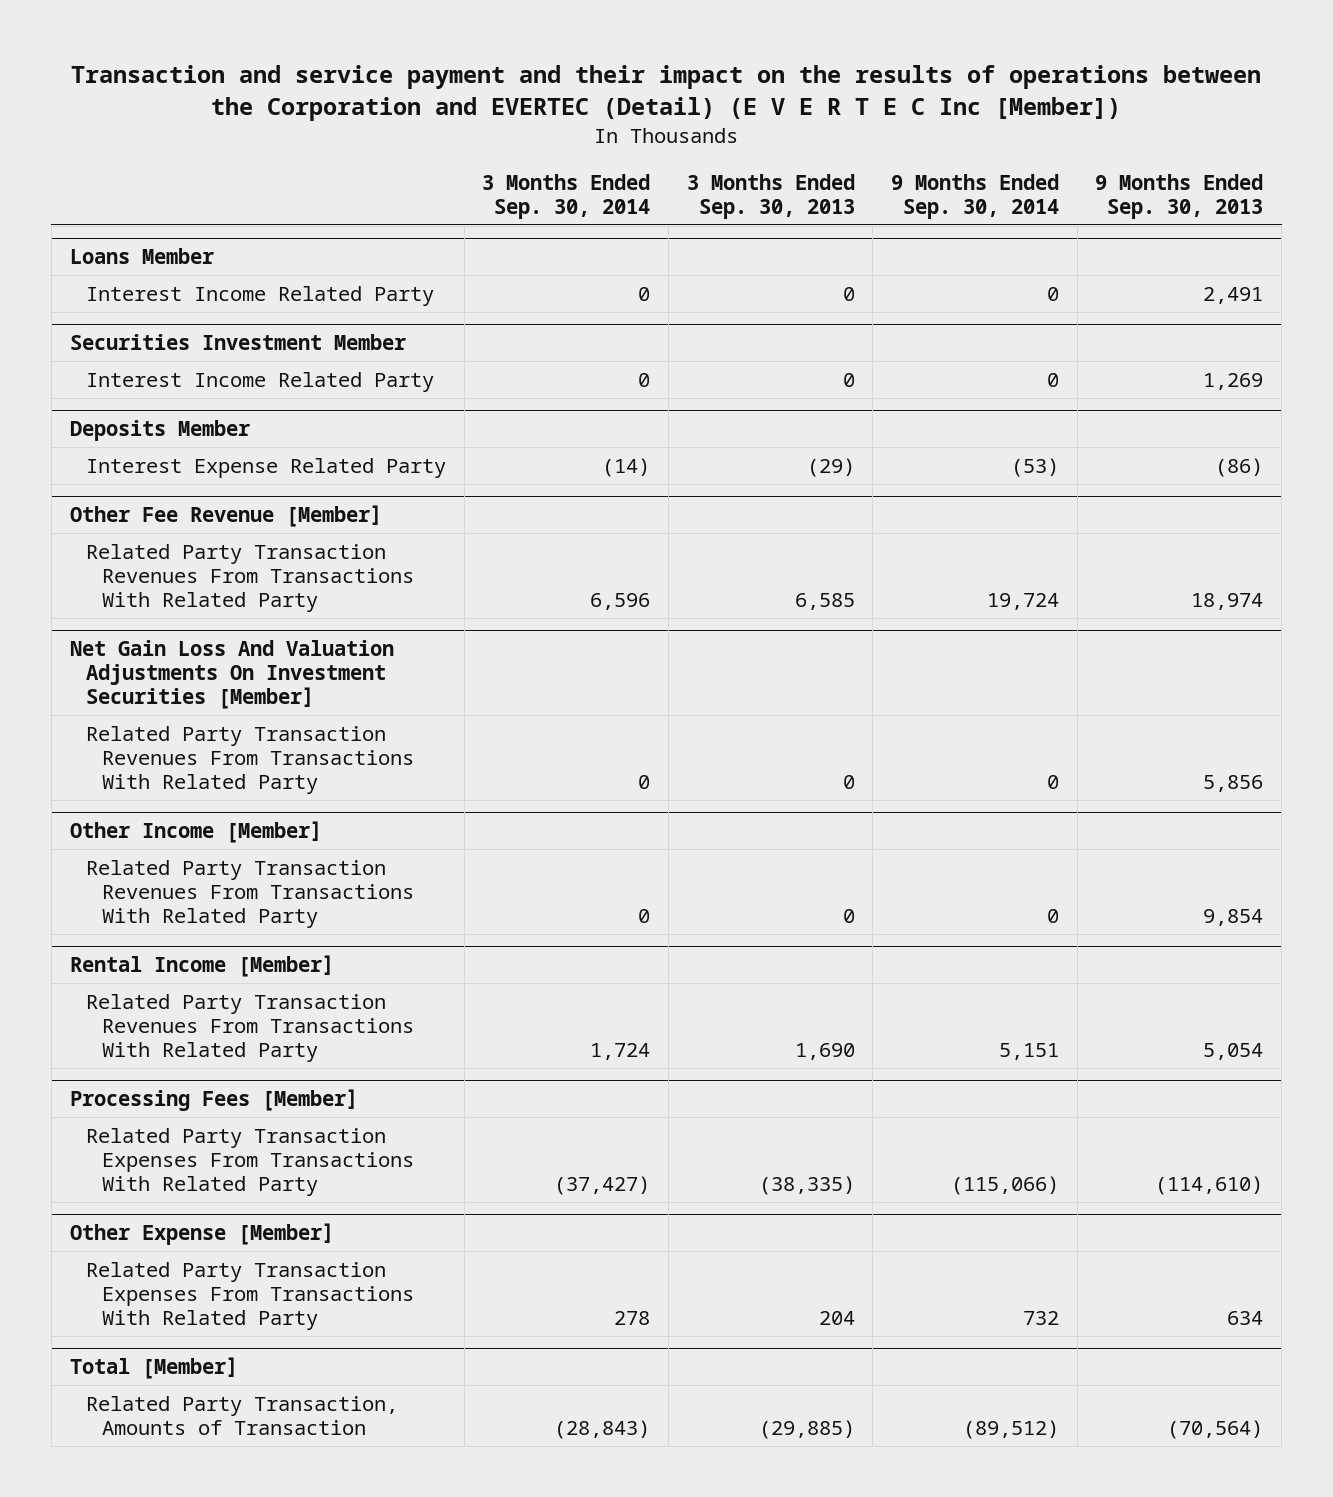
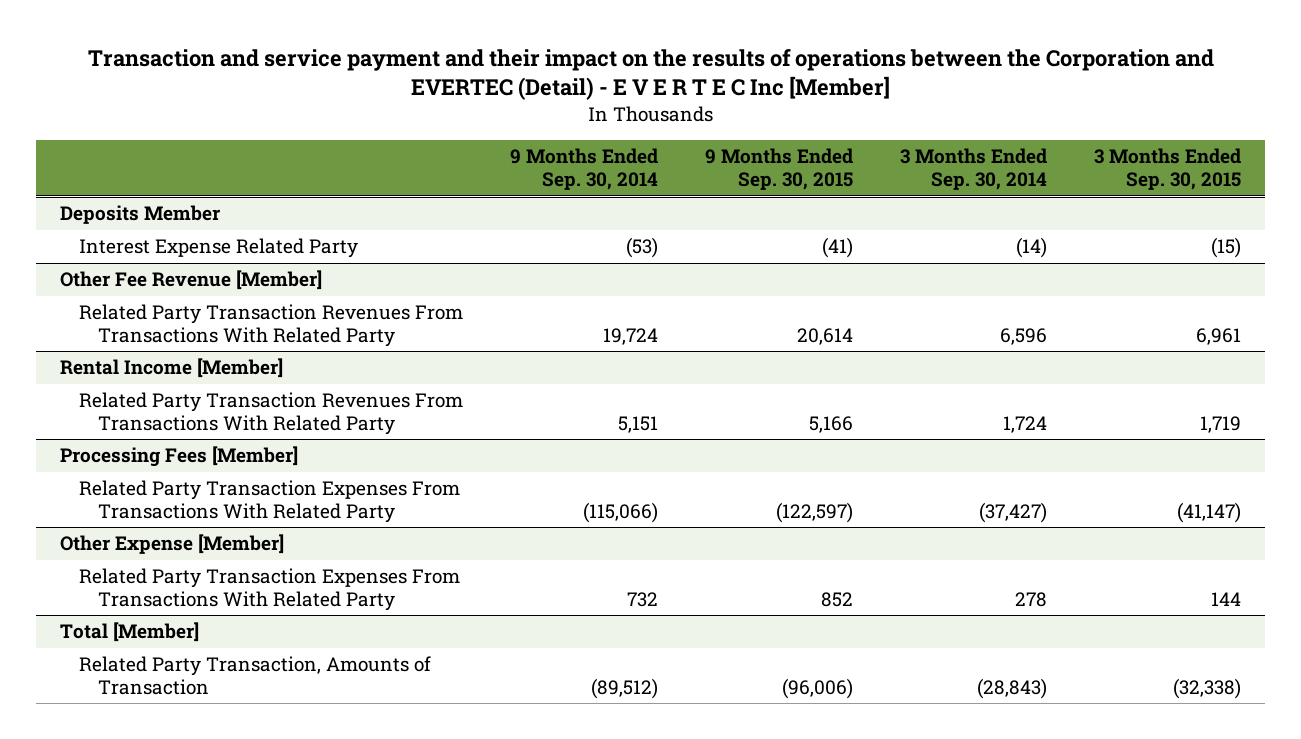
- Transaction and service payment and their impact on the results of operations between the Corporation and EVERTEC (Detail) (E V E R T E C Inc [Member])
+ Transaction and service payment and their impact on the results of operations between the Corporation and EVERTEC (Detail) - E V E R T E C Inc [Member]
- | 3 Months Ended Sep. 30, 2014 | 3 Months Ended Sep. 30, 2013 | 9 Months Ended Sep. 30, 2014 | 9 Months Ended Sep. 30, 2013
+ | 9 Months Ended Sep. 30, 2014 | 9 Months Ended Sep. 30, 2015 | 3 Months Ended Sep. 30, 2014 | 3 Months Ended Sep. 30, 2015
- Loans Member
- Interest Income Related Party | 0 | 0 | 0 | 2,491
- Securities Investment Member
- Interest Income Related Party | 0 | 0 | 0 | 1,269
- Net Gain Loss And Valuation Adjustments On Investment Securities [Member]
- Related Party Transaction Revenues From Transactions With Related Party | 0 | 0 | 0 | 5,856
- Other Income [Member]
- Related Party Transaction Revenues From Transactions With Related Party | 0 | 0 | 0 | 9,854

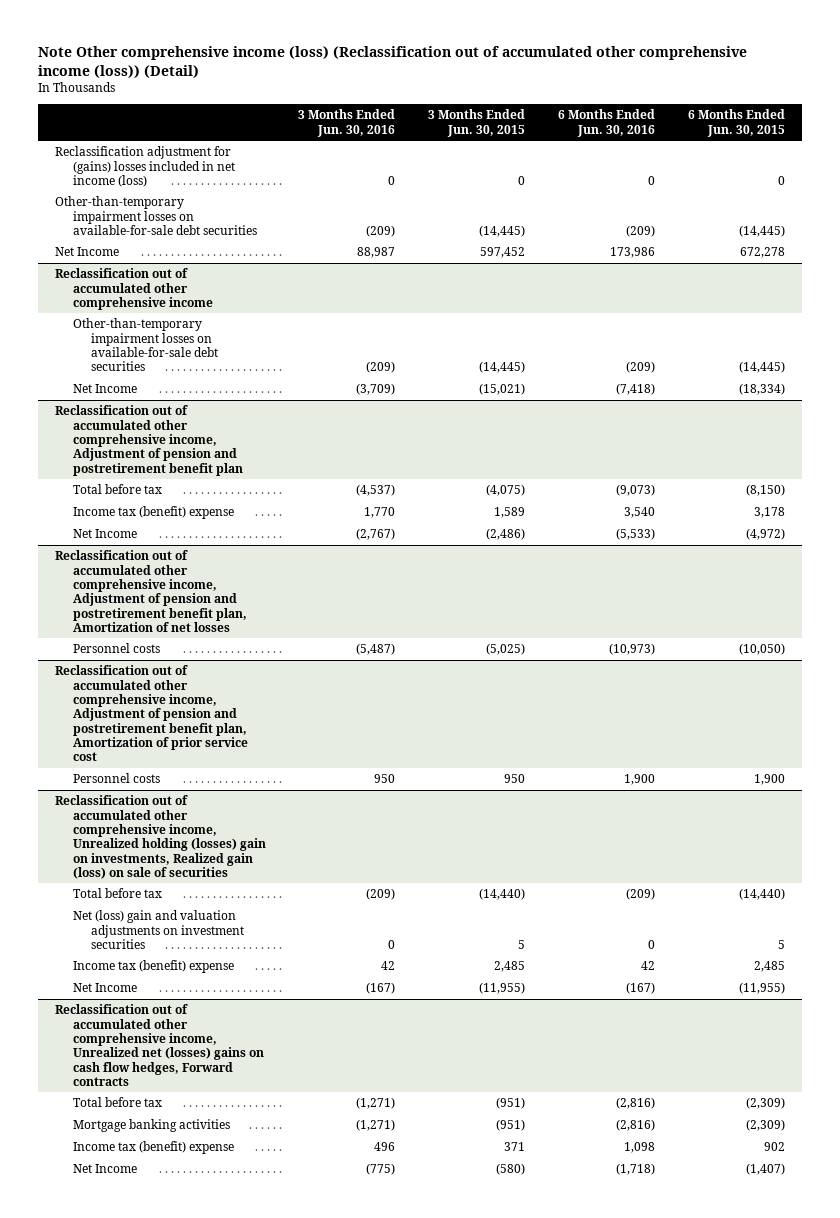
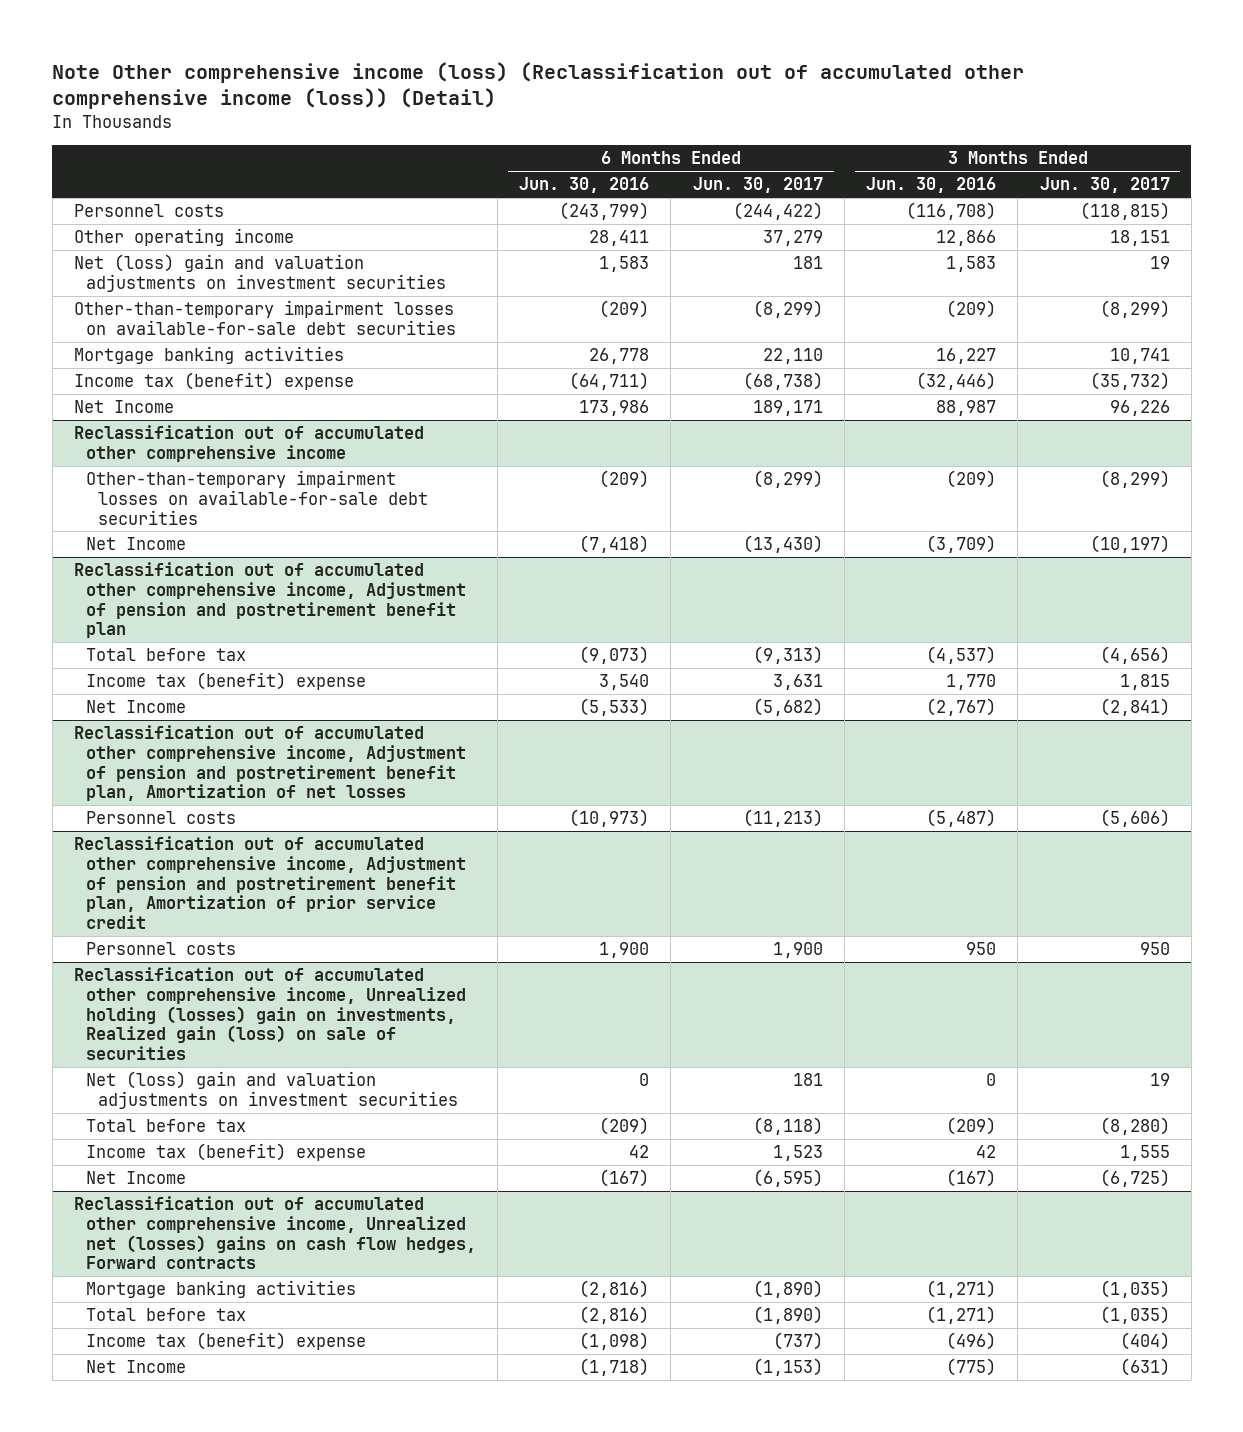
- | 3 Months Ended Jun. 30, 2016 | 3 Months Ended Jun. 30, 2015 | 6 Months Ended Jun. 30, 2016 | 6 Months Ended Jun. 30, 2015
+ | 6 Months Ended Jun. 30, 2016 | 6 Months Ended Jun. 30, 2017 | 3 Months Ended Jun. 30, 2016 | 3 Months Ended Jun. 30, 2017
- Reclassification adjustment for (gains) losses included in net income (loss) | 0 | 0 | 0 | 0
+ Personnel costs | (243,799) | (244,422) | (116,708) | (118,815)
+ Other operating income | 28,411 | 37,279 | 12,866 | 18,151
+ Net (loss) gain and valuation adjustments on investment securities | 1,583 | 181 | 1,583 | 19
+ Mortgage banking activities | 26,778 | 22,110 | 16,227 | 10,741
+ Income tax (benefit) expense | (64,711) | (68,738) | (32,446) | (35,732)
- Reclassification out of accumulated other comprehensive income, Adjustment of pension and postretirement benefit plan, Amortization of prior service cost
+ Reclassification out of accumulated other comprehensive income, Adjustment of pension and postretirement benefit plan, Amortization of prior service credit
@ Reclassification out of accumulated other comprehensive income, Unrealized holding (losses) gain on investments, Realized gain (loss) on sale of securities
moved down: Total before tax | (209) | (8,118) | (209) | (8,280)
@ Reclassification out of accumulated other comprehensive income, Unrealized net (losses) gains on cash flow hedges, Forward contracts
- Income tax (benefit) expense | 496 | 371 | 1,098 | 902
moved down: Total before tax | (2,816) | (1,890) | (1,271) | (1,035)
+ Income tax (benefit) expense | (1,098) | (737) | (496) | (404)

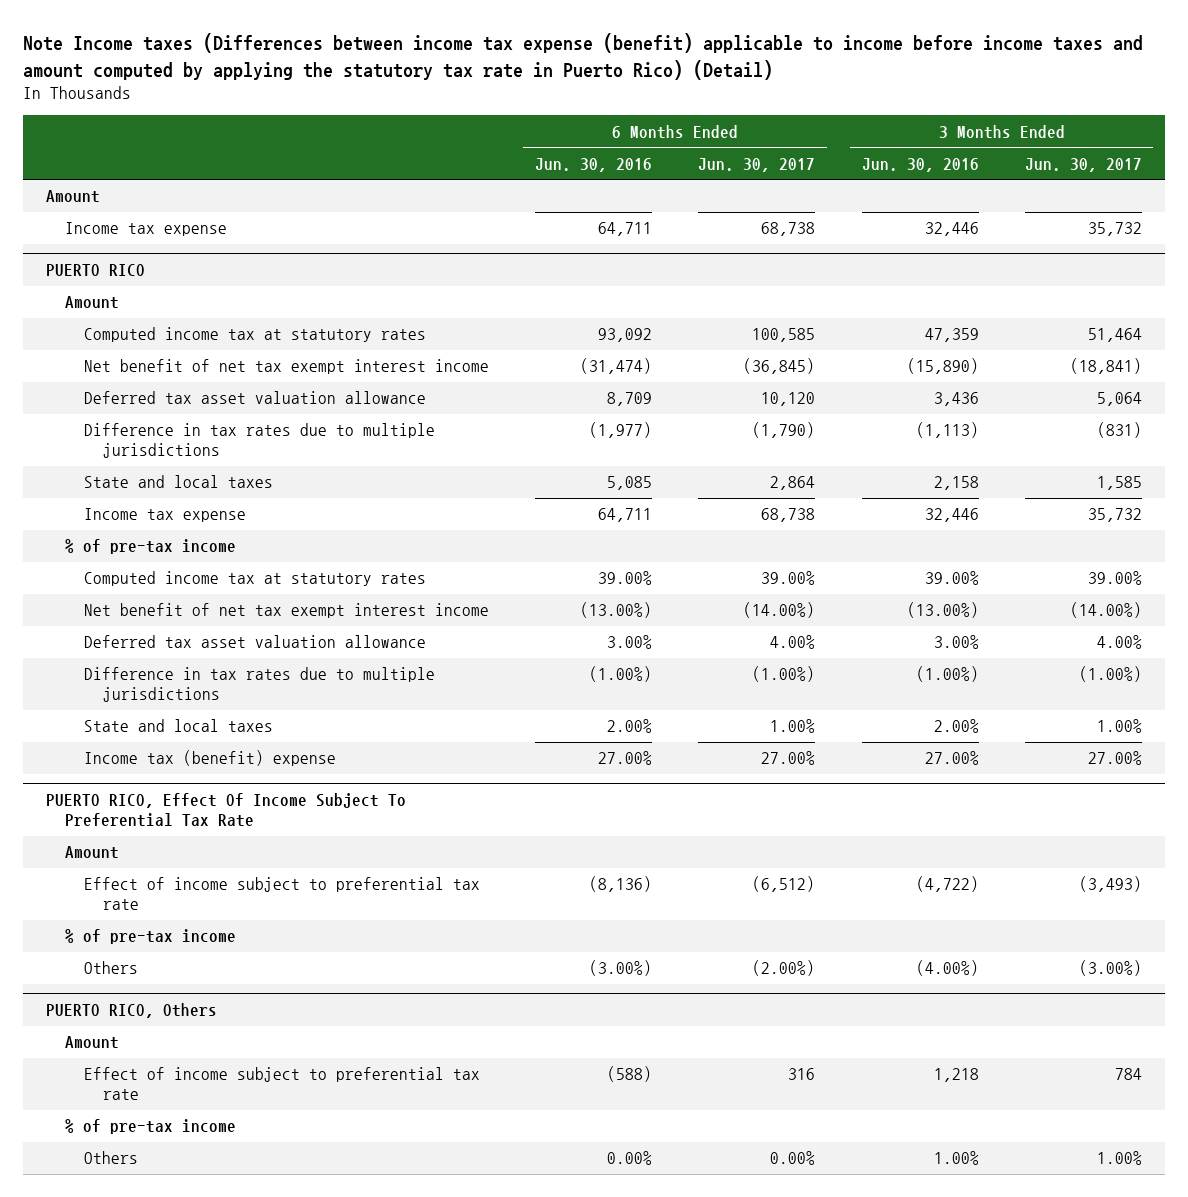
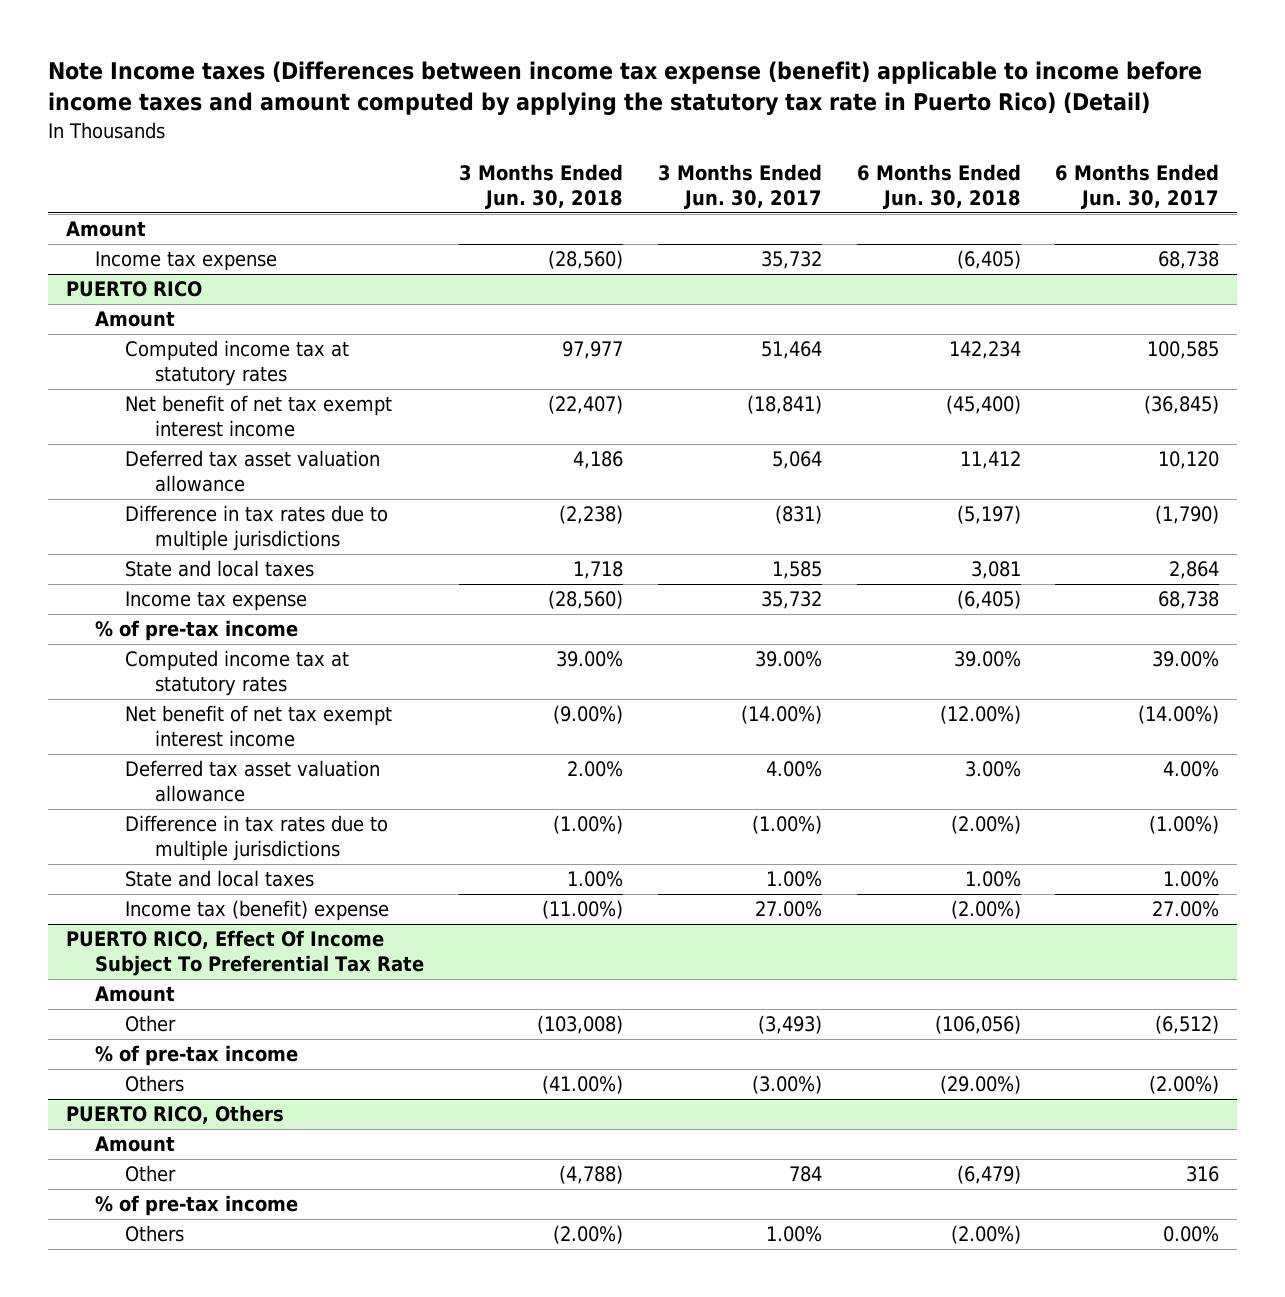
- | 6 Months Ended Jun. 30, 2016 | 6 Months Ended Jun. 30, 2017 | 3 Months Ended Jun. 30, 2016 | 3 Months Ended Jun. 30, 2017
+ | 3 Months Ended Jun. 30, 2018 | 3 Months Ended Jun. 30, 2017 | 6 Months Ended Jun. 30, 2018 | 6 Months Ended Jun. 30, 2017
@ PUERTO RICO, Effect Of Income Subject To Preferential Tax Rate
- Effect of income subject to preferential tax rate | (8,136) | (6,512) | (4,722) | (3,493)
+ Other | (103,008) | (3,493) | (106,056) | (6,512)
@ PUERTO RICO, Others
- Effect of income subject to preferential tax rate | (588) | 316 | 1,218 | 784
+ Other | (4,788) | 784 | (6,479) | 316

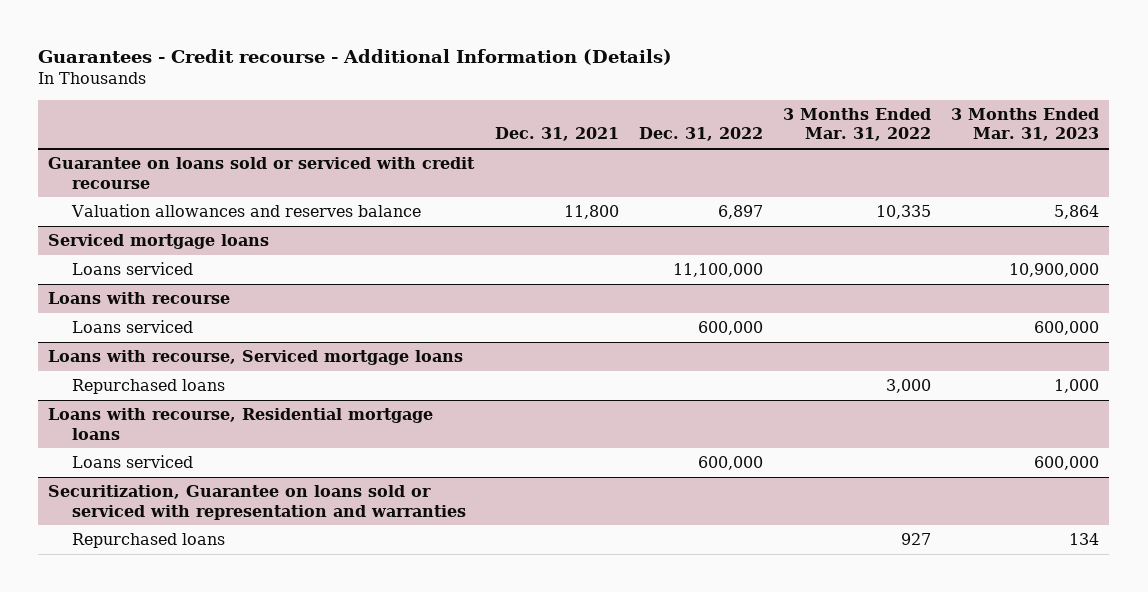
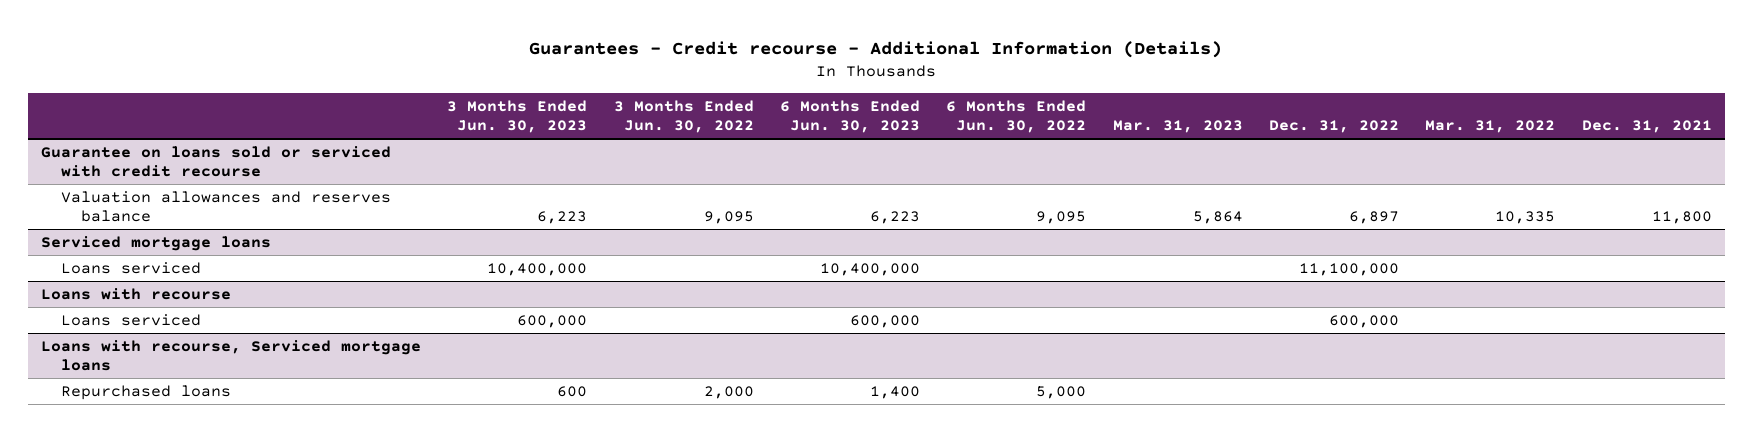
- | Dec. 31, 2021 | Dec. 31, 2022 | 3 Months Ended Mar. 31, 2022 | 3 Months Ended Mar. 31, 2023
+ | 3 Months Ended Jun. 30, 2023 | 3 Months Ended Jun. 30, 2022 | 6 Months Ended Jun. 30, 2023 | 6 Months Ended Jun. 30, 2022 | Mar. 31, 2023 | Dec. 31, 2022 | Mar. 31, 2022 | Dec. 31, 2021
- Loans with recourse, Residential mortgage loans
- Loans serviced | | 600,000 | | 600,000
- Securitization, Guarantee on loans sold or serviced with representation and warranties
- Repurchased loans | | | 927 | 134

